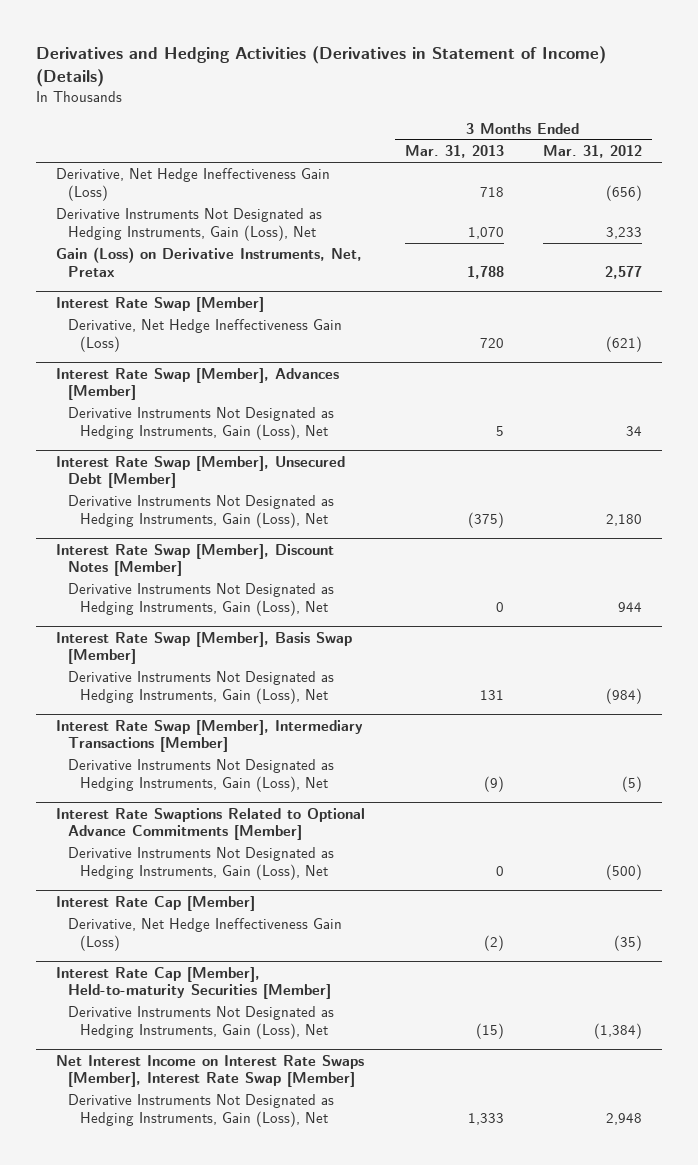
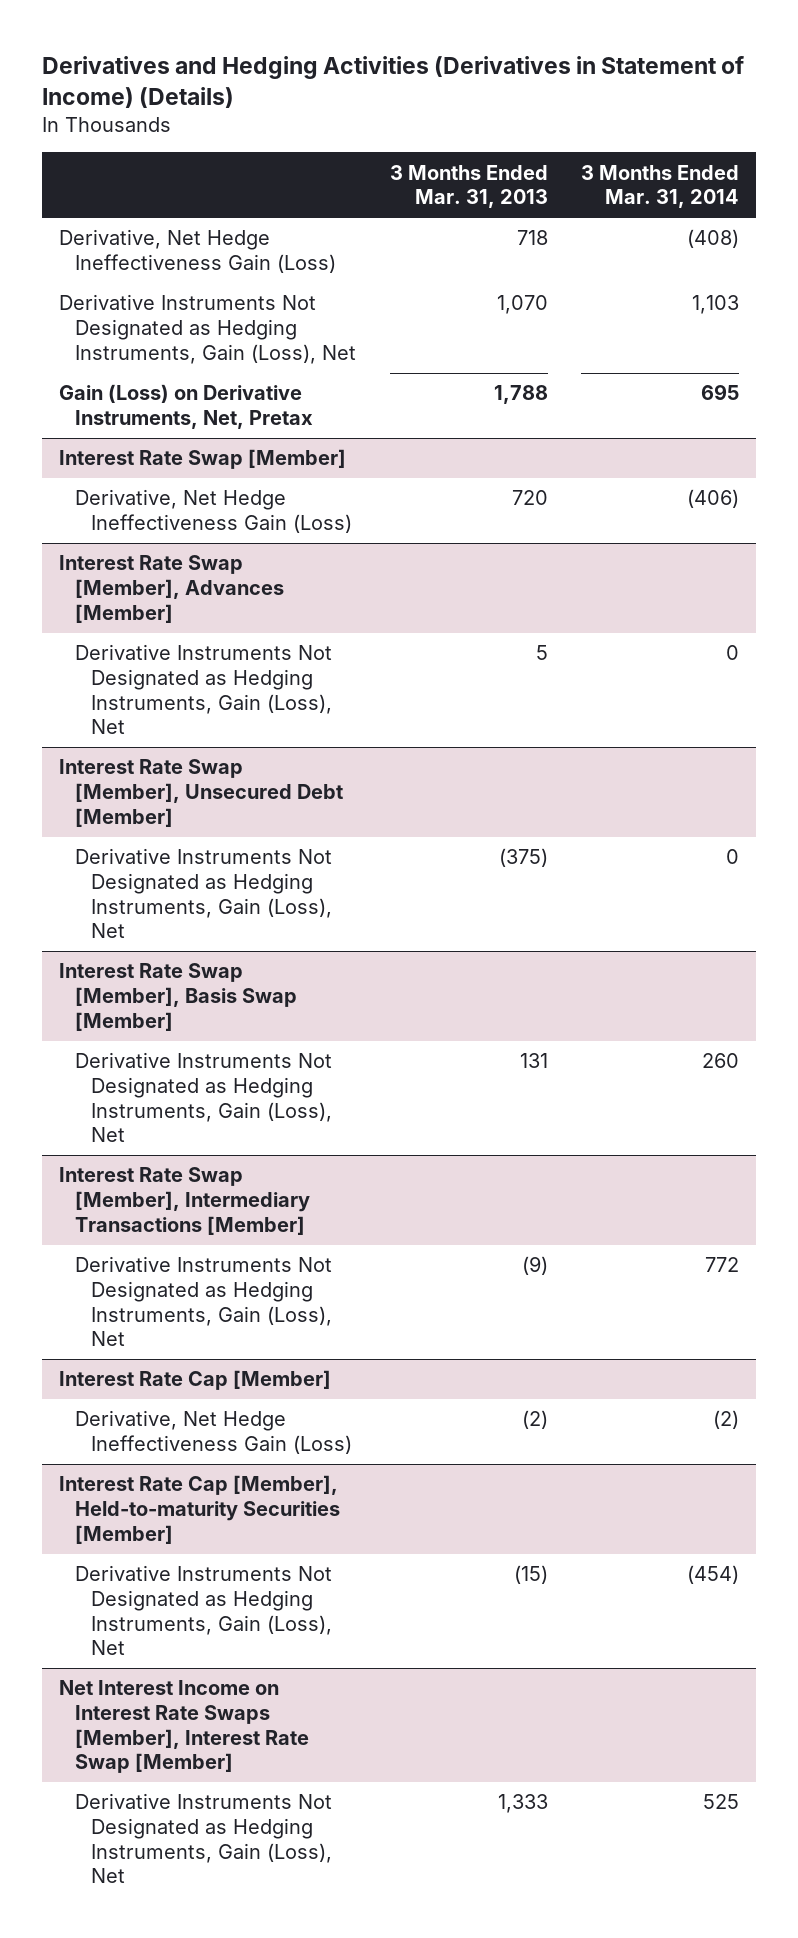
- | 3 Months Ended Mar. 31, 2013 | 3 Months Ended Mar. 31, 2012
+ | 3 Months Ended Mar. 31, 2013 | 3 Months Ended Mar. 31, 2014
- Interest Rate Swap [Member], Discount Notes [Member]
- Derivative Instruments Not Designated as Hedging Instruments, Gain (Loss), Net | 0 | 944
- Interest Rate Swaptions Related to Optional Advance Commitments [Member]
- Derivative Instruments Not Designated as Hedging Instruments, Gain (Loss), Net | 0 | (500)

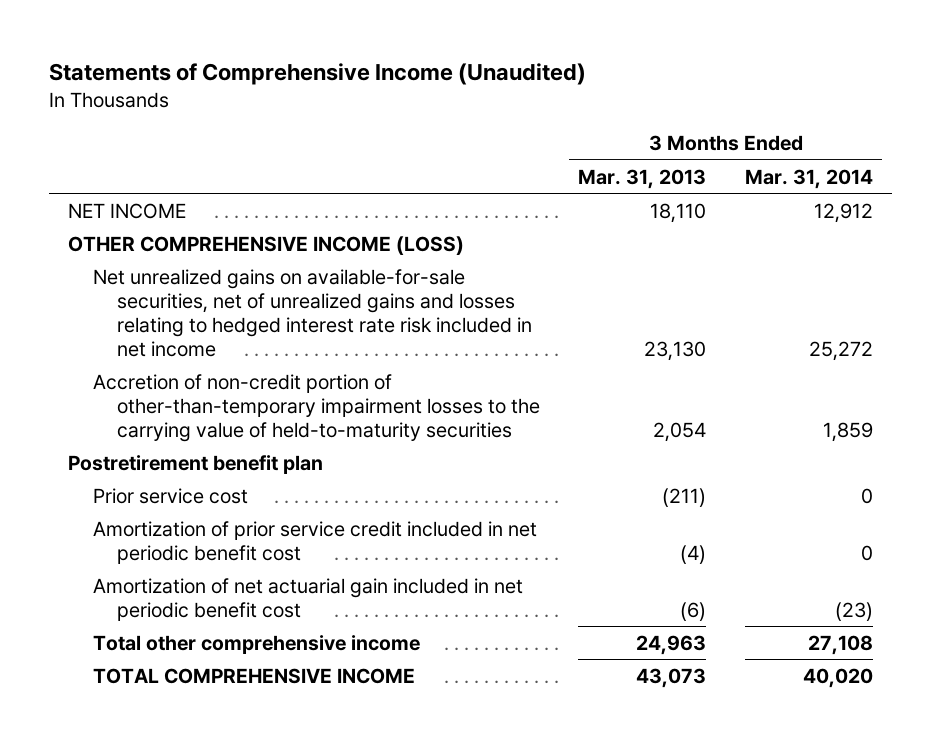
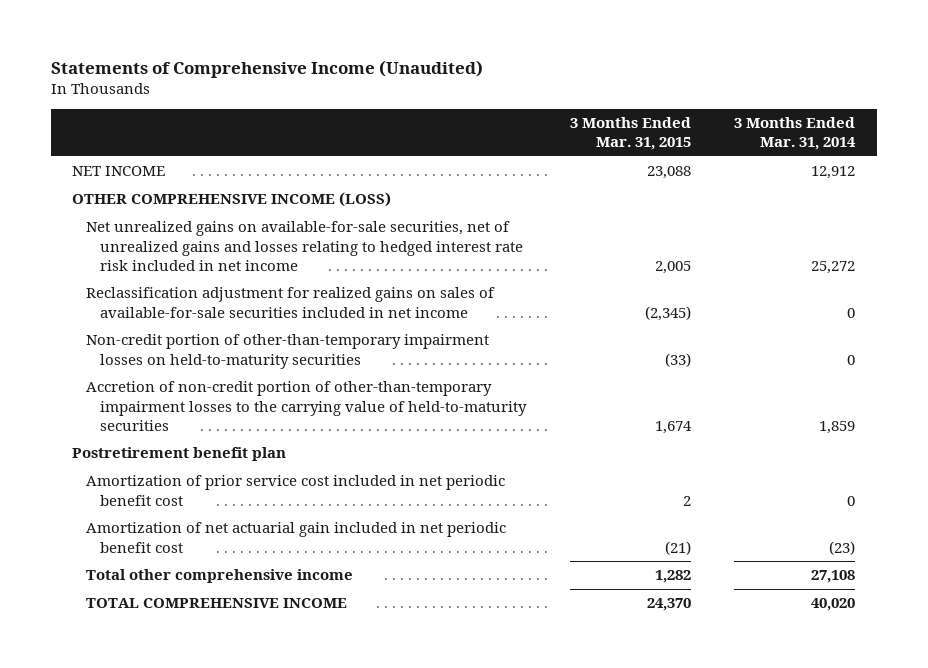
- | 3 Months Ended Mar. 31, 2013 | 3 Months Ended Mar. 31, 2014
+ | 3 Months Ended Mar. 31, 2015 | 3 Months Ended Mar. 31, 2014
+ Reclassification adjustment for realized gains on sales of available-for-sale securities included in net income | (2,345) | 0
+ Non-credit portion of other-than-temporary impairment losses on held-to-maturity securities | (33) | 0
- Prior service cost | (211) | 0
- Amortization of prior service credit included in net periodic benefit cost | (4) | 0
+ Amortization of prior service cost included in net periodic benefit cost | 2 | 0

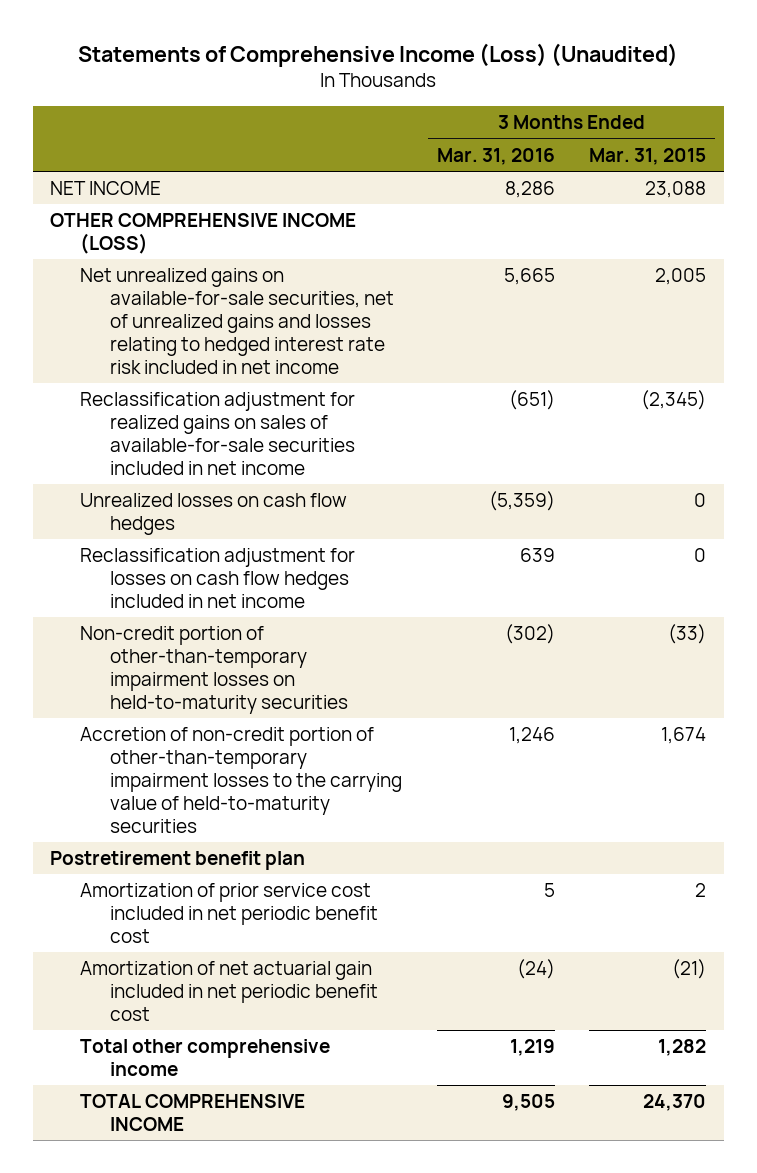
- Statements of Comprehensive Income (Unaudited)
+ Statements of Comprehensive Income (Loss) (Unaudited)
- | 3 Months Ended Mar. 31, 2015 | 3 Months Ended Mar. 31, 2014
+ | 3 Months Ended Mar. 31, 2016 | 3 Months Ended Mar. 31, 2015
+ Unrealized losses on cash flow hedges | (5,359) | 0
+ Reclassification adjustment for losses on cash flow hedges included in net income | 639 | 0

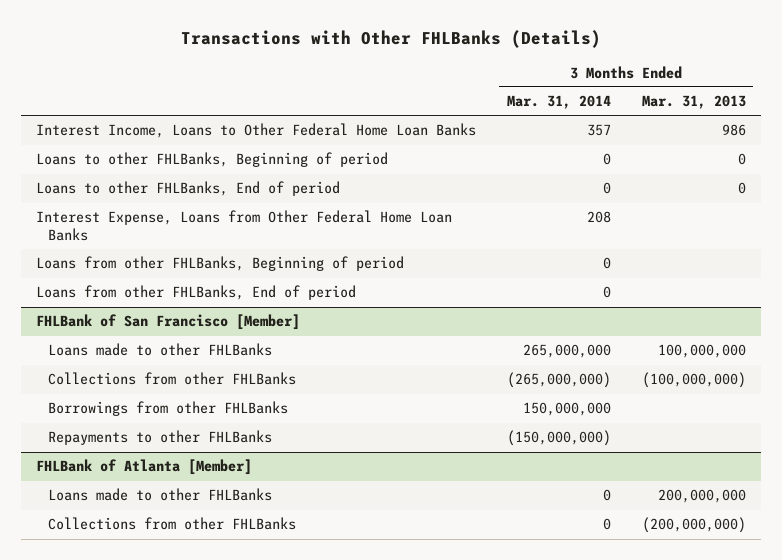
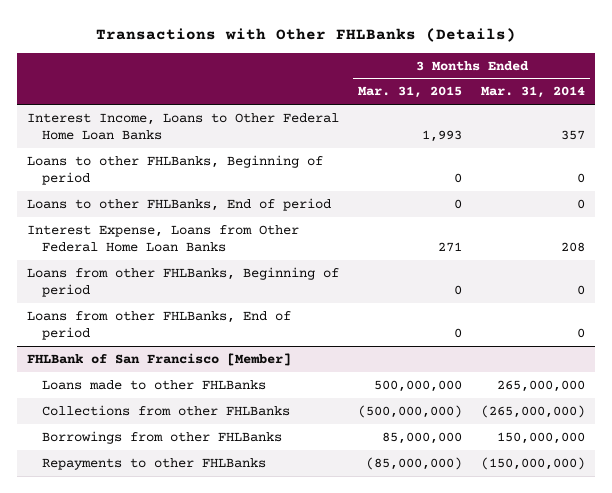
- | 3 Months Ended Mar. 31, 2014 | 3 Months Ended Mar. 31, 2013
+ | 3 Months Ended Mar. 31, 2015 | 3 Months Ended Mar. 31, 2014
- FHLBank of Atlanta [Member]
- Loans made to other FHLBanks | 0 | 200,000,000
- Collections from other FHLBanks | 0 | (200,000,000)

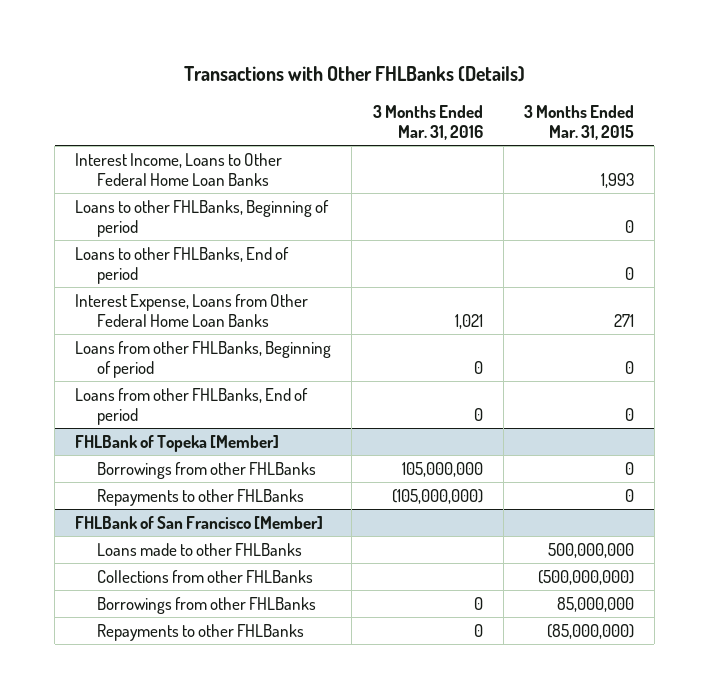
- | 3 Months Ended Mar. 31, 2015 | 3 Months Ended Mar. 31, 2014
+ | 3 Months Ended Mar. 31, 2016 | 3 Months Ended Mar. 31, 2015
+ FHLBank of Topeka [Member]
+ Borrowings from other FHLBanks | 105,000,000 | 0
+ Repayments to other FHLBanks | (105,000,000) | 0

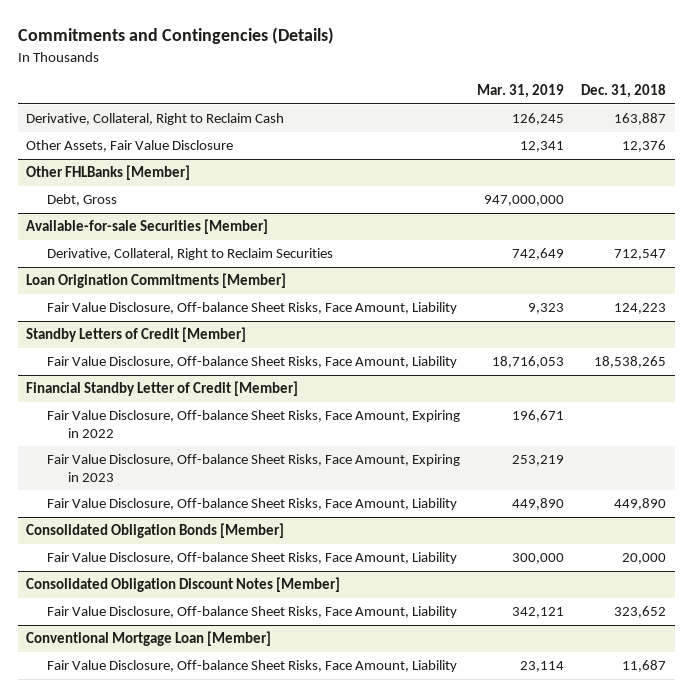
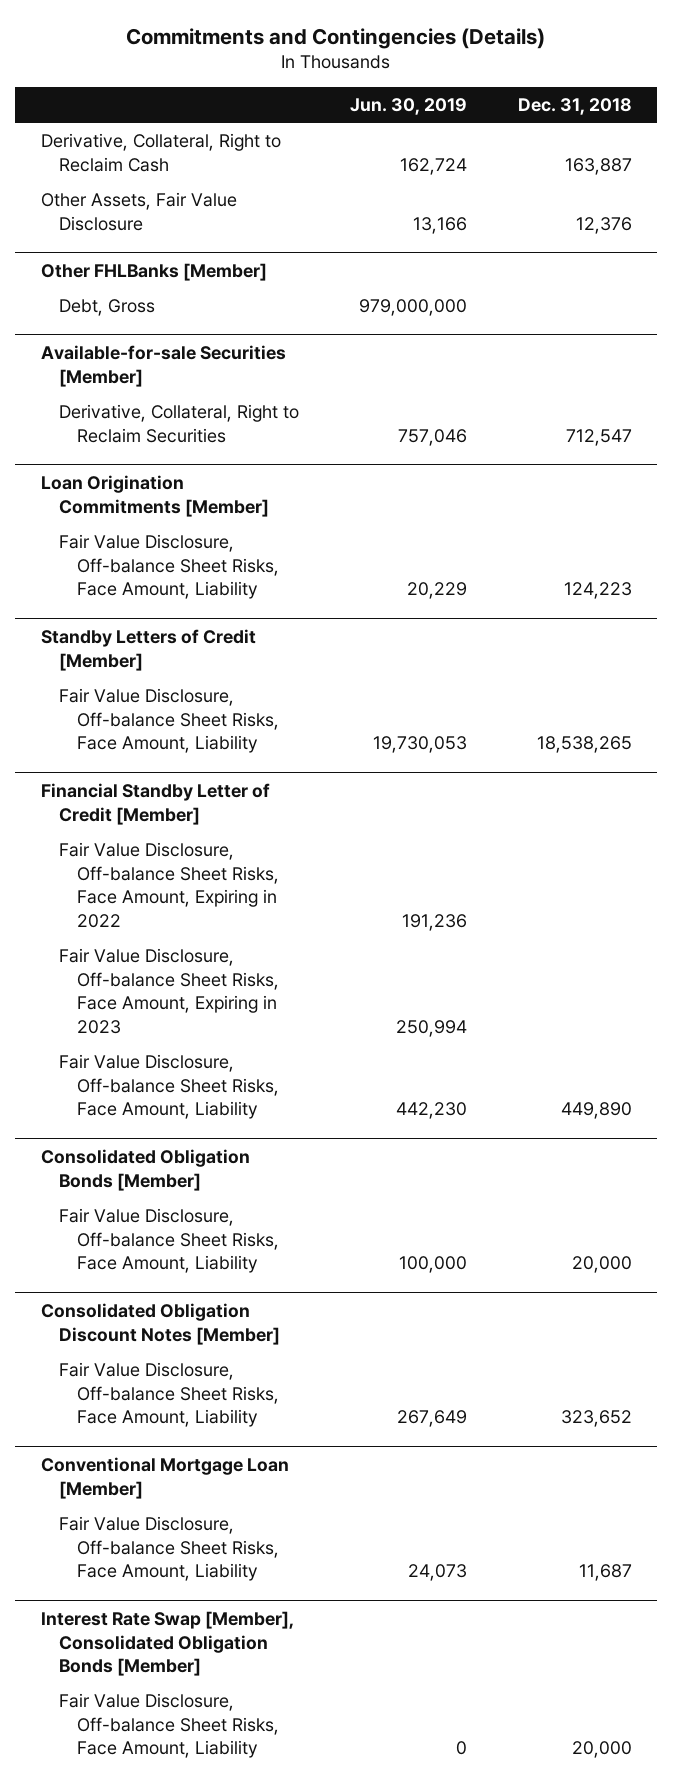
- | Mar. 31, 2019 | Dec. 31, 2018
+ | Jun. 30, 2019 | Dec. 31, 2018
+ Interest Rate Swap [Member], Consolidated Obligation Bonds [Member]
+ Fair Value Disclosure, Off-balance Sheet Risks, Face Amount, Liability | 0 | 20,000

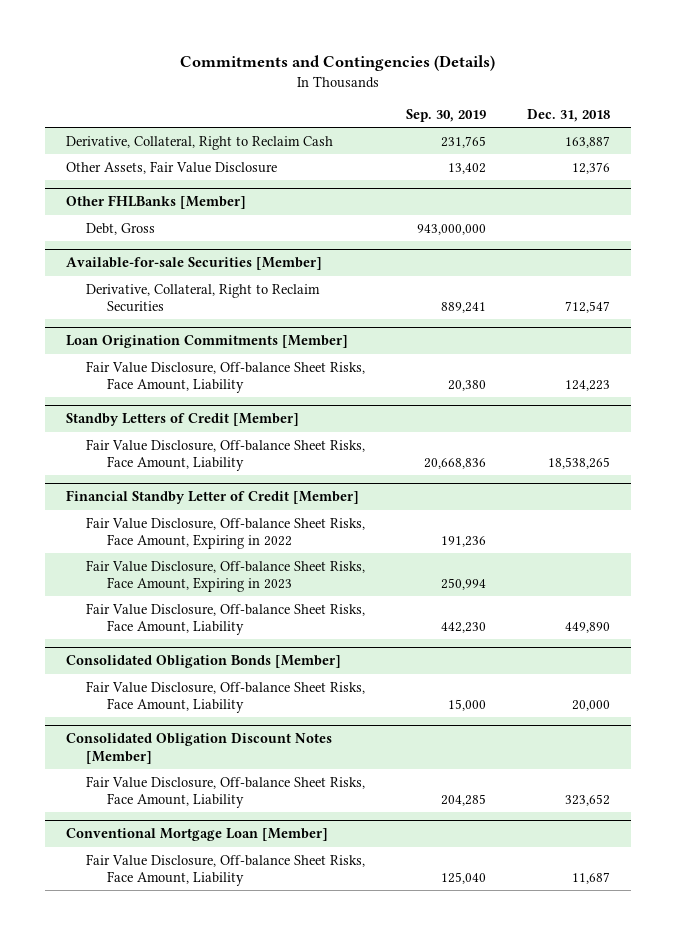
- | Jun. 30, 2019 | Dec. 31, 2018
+ | Sep. 30, 2019 | Dec. 31, 2018
- Interest Rate Swap [Member], Consolidated Obligation Bonds [Member]
- Fair Value Disclosure, Off-balance Sheet Risks, Face Amount, Liability | 0 | 20,000

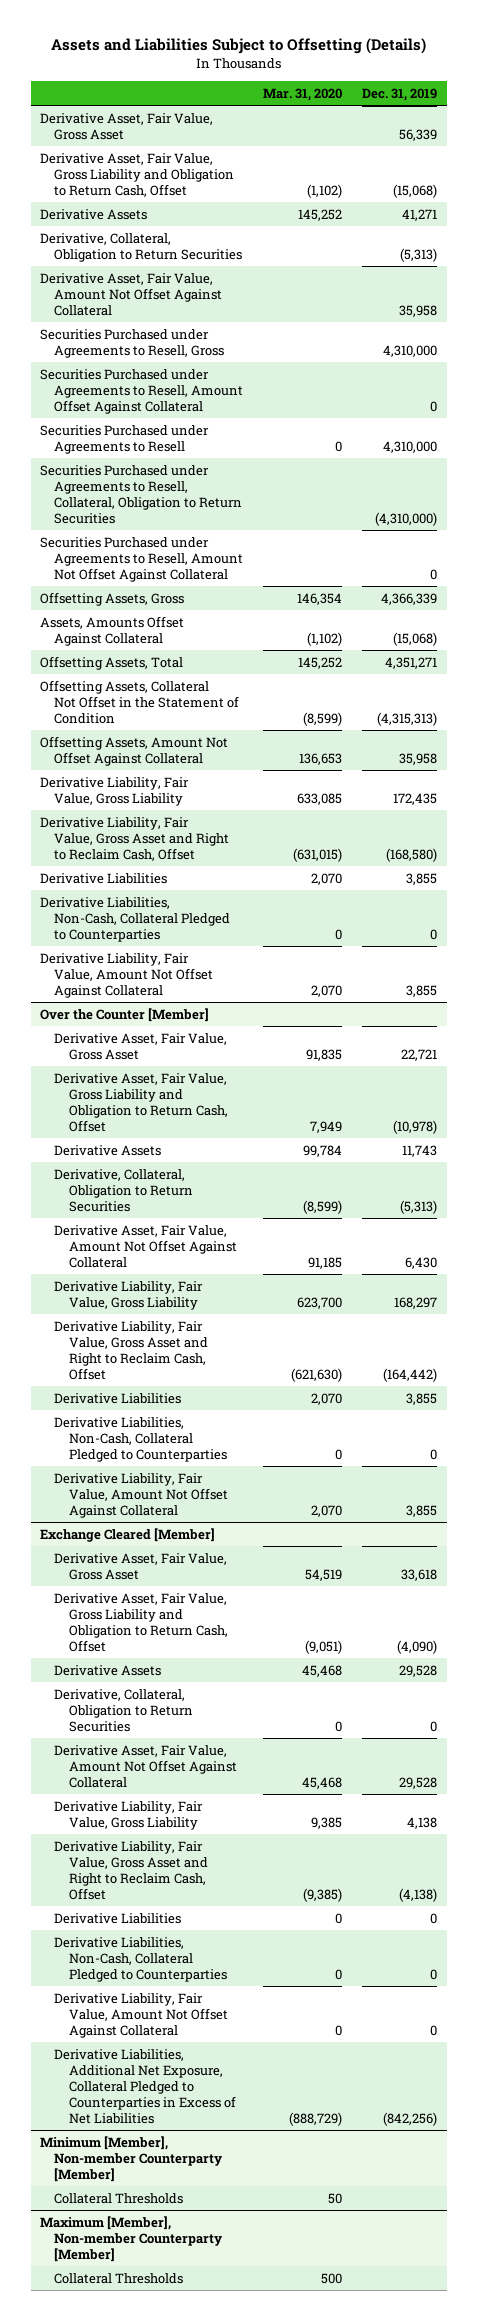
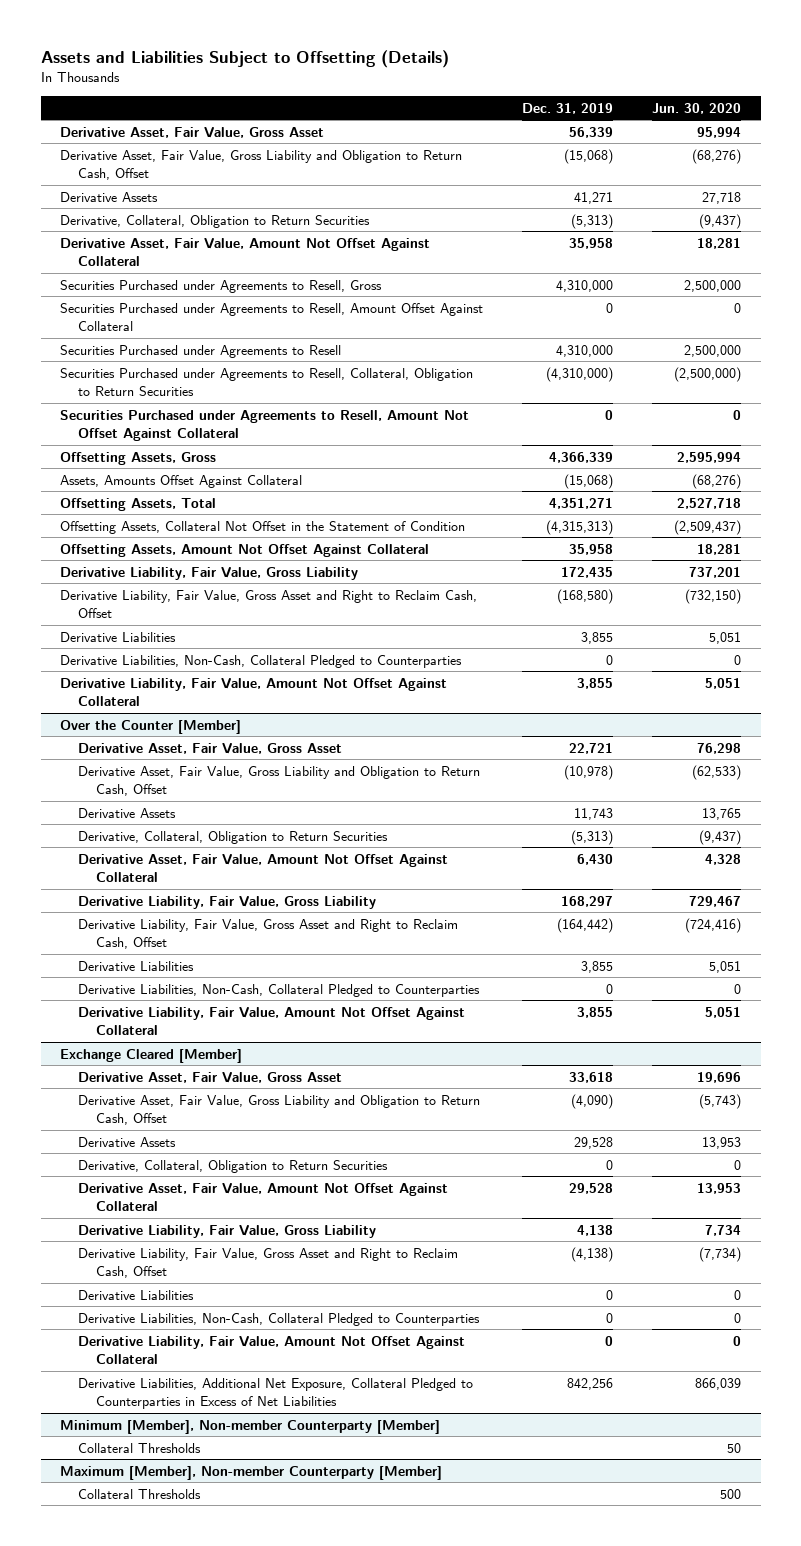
- | Mar. 31, 2020 | Dec. 31, 2019
+ | Dec. 31, 2019 | Jun. 30, 2020
@ Exchange Cleared [Member]
- Derivative Liabilities, Additional Net Exposure, Collateral Pledged to Counterparties in Excess of Net Liabilities | (888,729) | (842,256)
+ Derivative Liabilities, Additional Net Exposure, Collateral Pledged to Counterparties in Excess of Net Liabilities | 842,256 | 866,039

